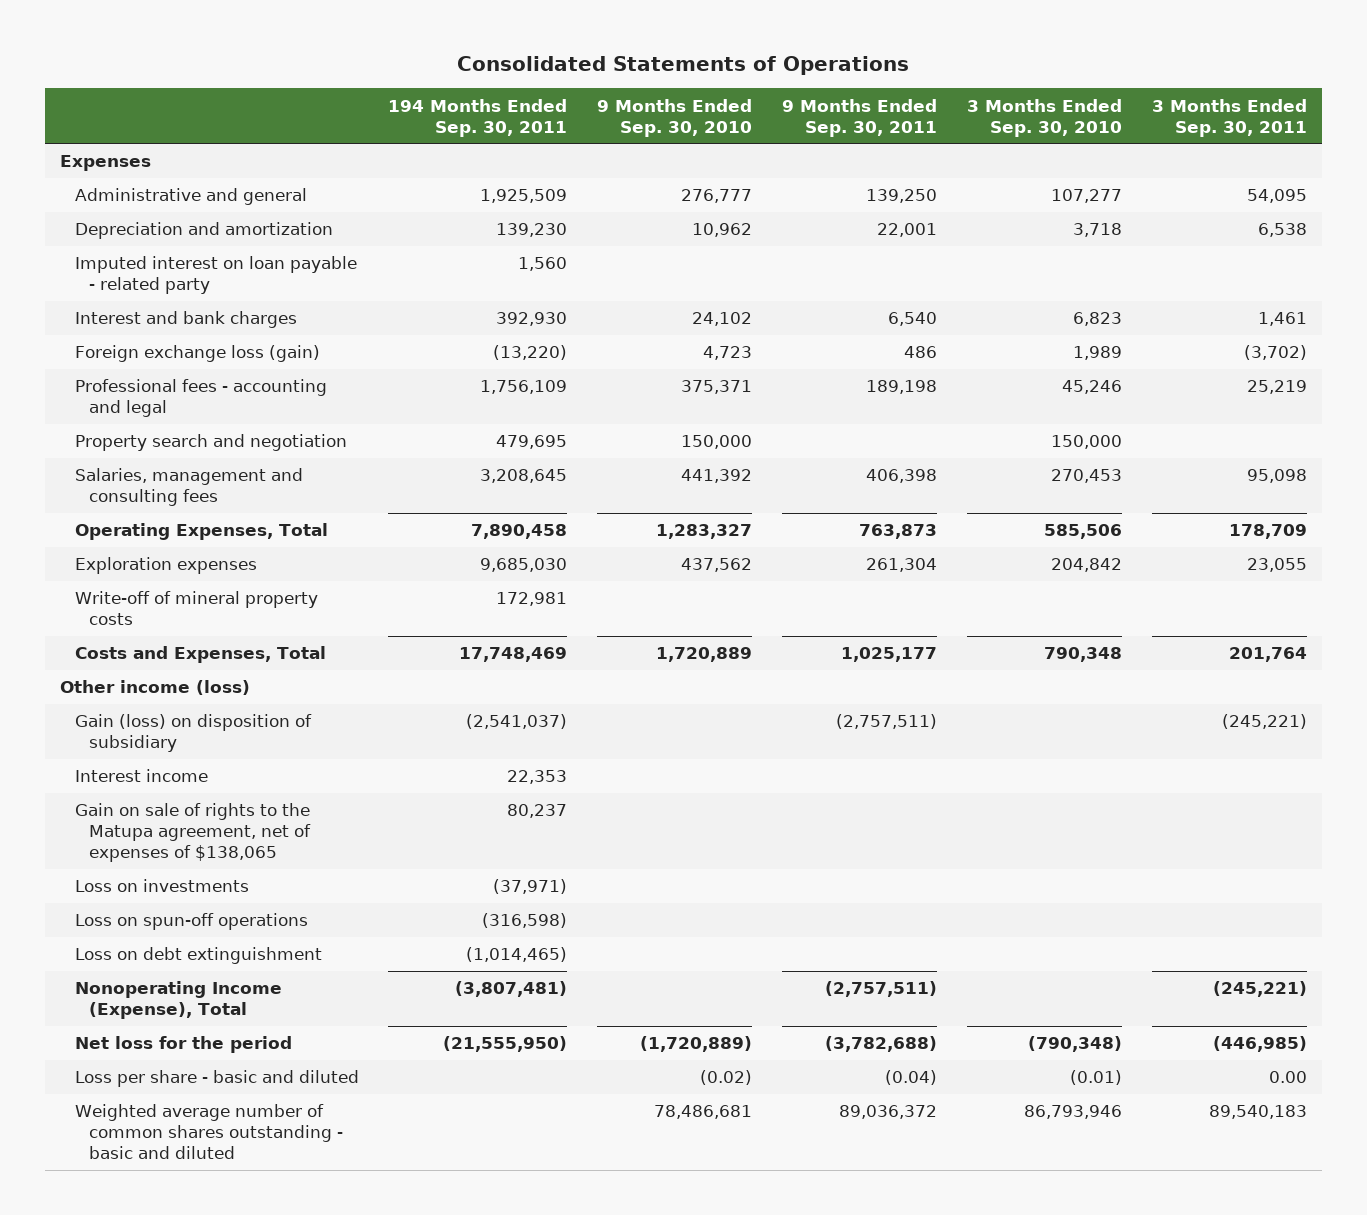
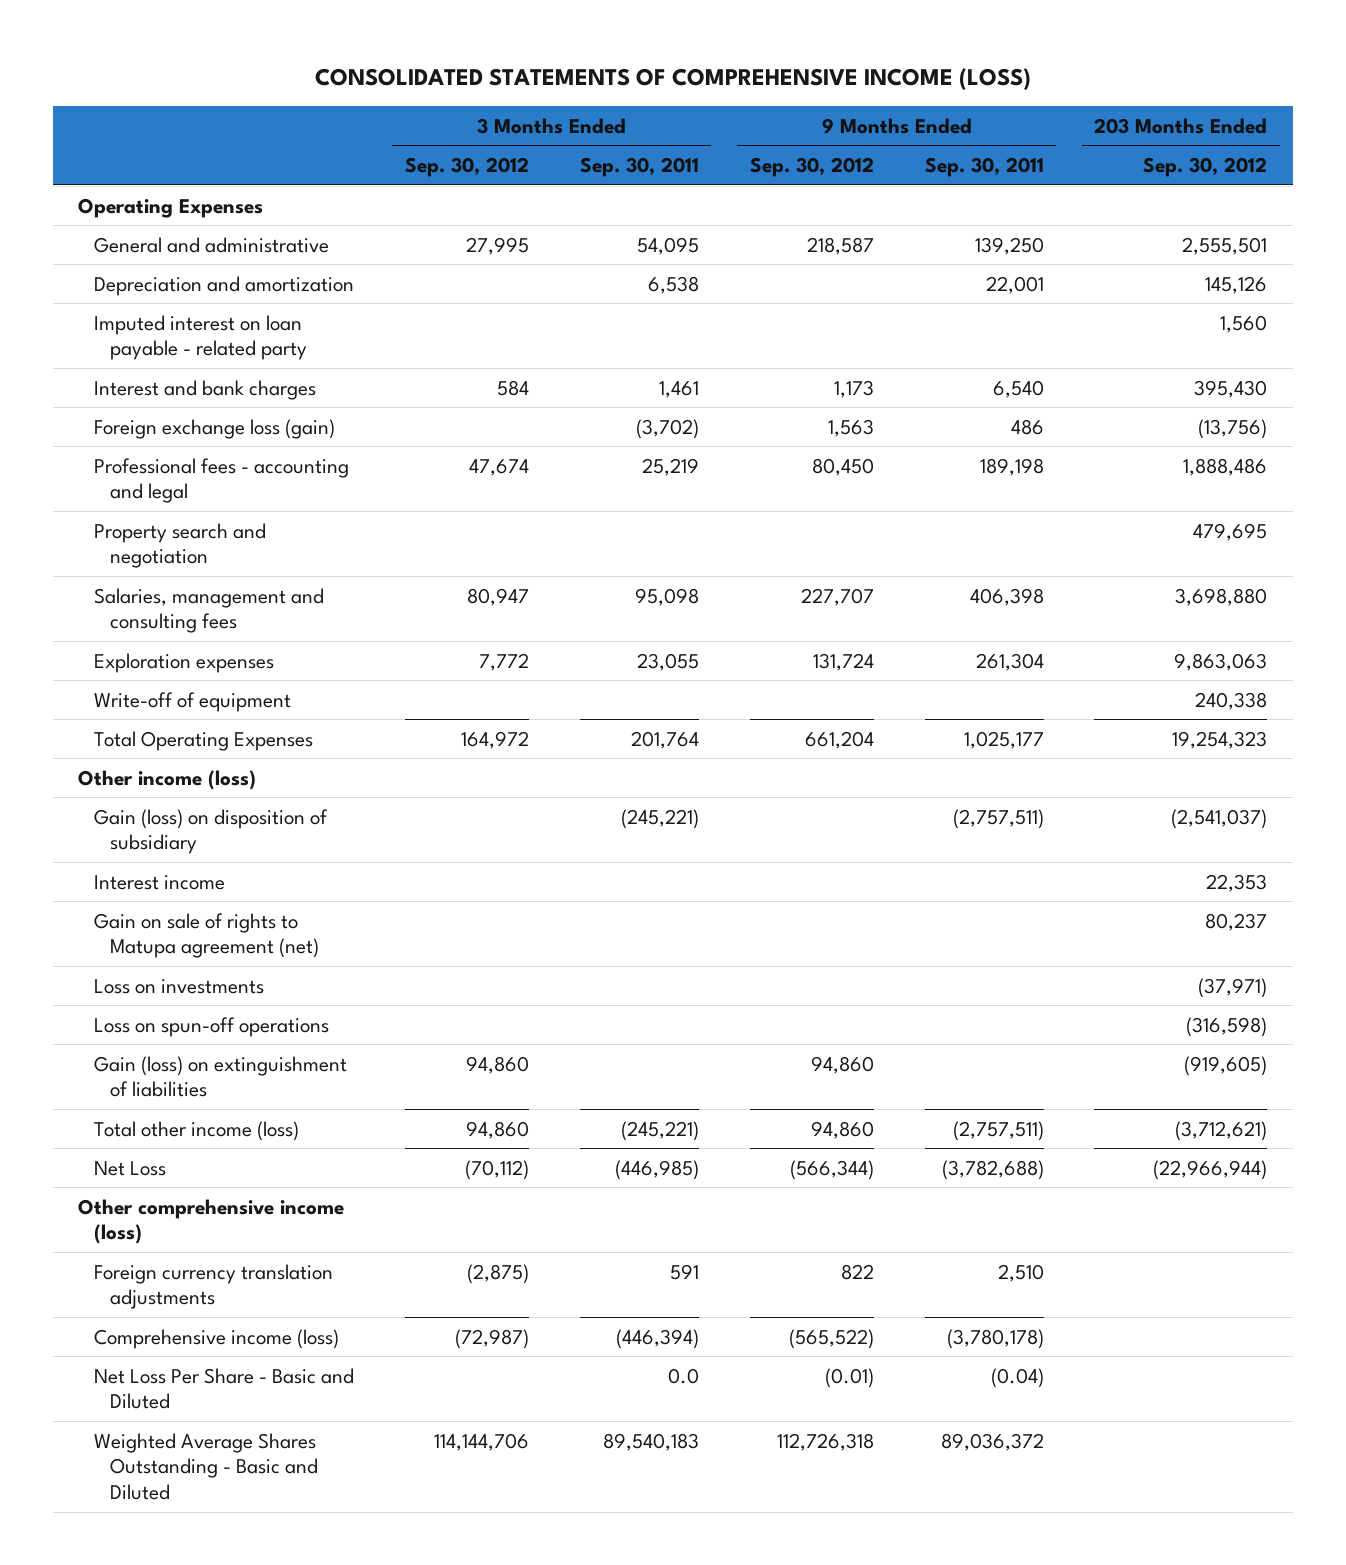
- Consolidated Statements of Operations
+ CONSOLIDATED STATEMENTS OF COMPREHENSIVE INCOME (LOSS)
- | 194 Months Ended Sep. 30, 2011 | 9 Months Ended Sep. 30, 2010 | 9 Months Ended Sep. 30, 2011 | 3 Months Ended Sep. 30, 2010 | 3 Months Ended Sep. 30, 2011
+ | 3 Months Ended Sep. 30, 2012 | 3 Months Ended Sep. 30, 2011 | 9 Months Ended Sep. 30, 2012 | 9 Months Ended Sep. 30, 2011 | 203 Months Ended Sep. 30, 2012
- Expenses
- Administrative and general | 1,925,509 | 276,777 | 139,250 | 107,277 | 54,095
+ Operating Expenses
+ General and administrative | 27,995 | 54,095 | 218,587 | 139,250 | 2,555,501
- Operating Expenses, Total | 7,890,458 | 1,283,327 | 763,873 | 585,506 | 178,709
- Write-off of mineral property costs | 172,981 | | | |
- Costs and Expenses, Total | 17,748,469 | 1,720,889 | 1,025,177 | 790,348 | 201,764
+ Write-off of equipment | | | | | 240,338
+ Total Operating Expenses | 164,972 | 201,764 | 661,204 | 1,025,177 | 19,254,323
- Gain on sale of rights to the Matupa agreement, net of expenses of $138,065 | 80,237 | | | |
+ Gain on sale of rights to Matupa agreement (net) | | | | | 80,237
- Loss on debt extinguishment | (1,014,465) | | | |
- Nonoperating Income (Expense), Total | (3,807,481) | | (2,757,511) | | (245,221)
- Net loss for the period | (21,555,950) | (1,720,889) | (3,782,688) | (790,348) | (446,985)
- Loss per share - basic and diluted | | (0.02) | (0.04) | (0.01) | 0.00
- Weighted average number of common shares outstanding - basic and diluted | | 78,486,681 | 89,036,372 | 86,793,946 | 89,540,183
+ Gain (loss) on extinguishment of liabilities | 94,860 | | 94,860 | | (919,605)
+ Total other income (loss) | 94,860 | (245,221) | 94,860 | (2,757,511) | (3,712,621)
+ Net Loss | (70,112) | (446,985) | (566,344) | (3,782,688) | (22,966,944)
+ Other comprehensive income (loss)
+ Foreign currency translation adjustments | (2,875) | 591 | 822 | 2,510 |
+ Comprehensive income (loss) | (72,987) | (446,394) | (565,522) | (3,780,178) |
+ Net Loss Per Share - Basic and Diluted | | 0.0 | (0.01) | (0.04) |
+ Weighted Average Shares Outstanding - Basic and Diluted | 114,144,706 | 89,540,183 | 112,726,318 | 89,036,372 |

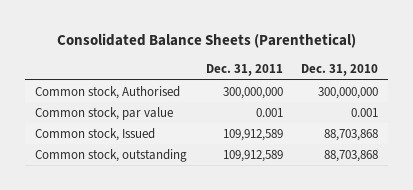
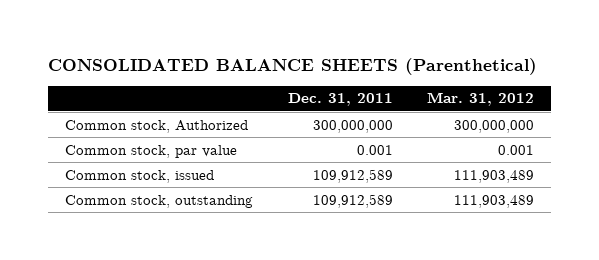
- Consolidated Balance Sheets (Parenthetical)
+ CONSOLIDATED BALANCE SHEETS (Parenthetical)
- | Dec. 31, 2011 | Dec. 31, 2010
+ | Dec. 31, 2011 | Mar. 31, 2012
- Common stock, Authorised | 300,000,000 | 300,000,000
+ Common stock, Authorized | 300,000,000 | 300,000,000
- Common stock, Issued | 109,912,589 | 88,703,868
+ Common stock, issued | 109,912,589 | 111,903,489

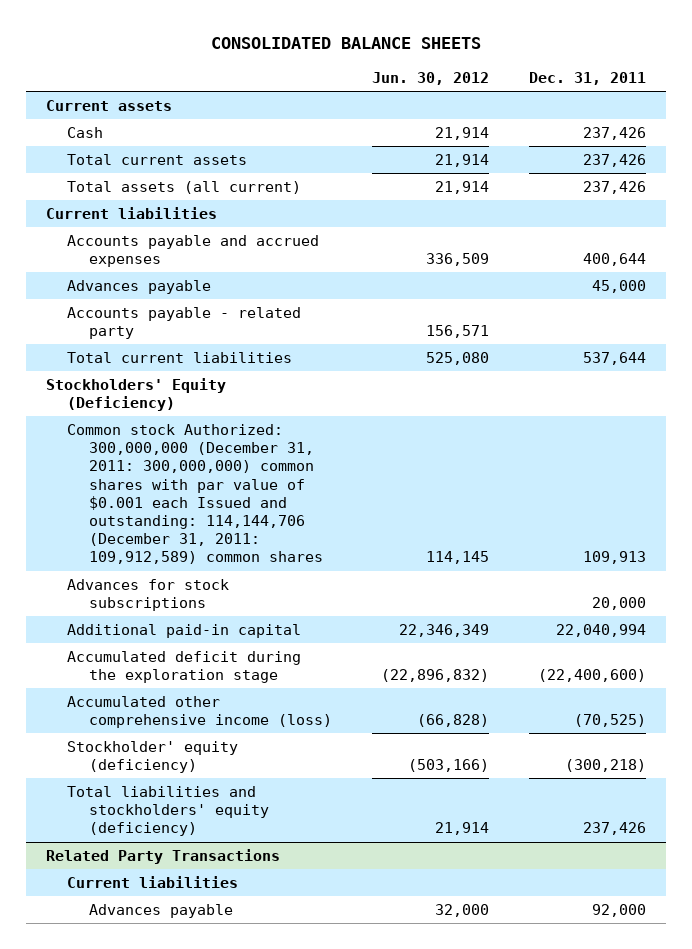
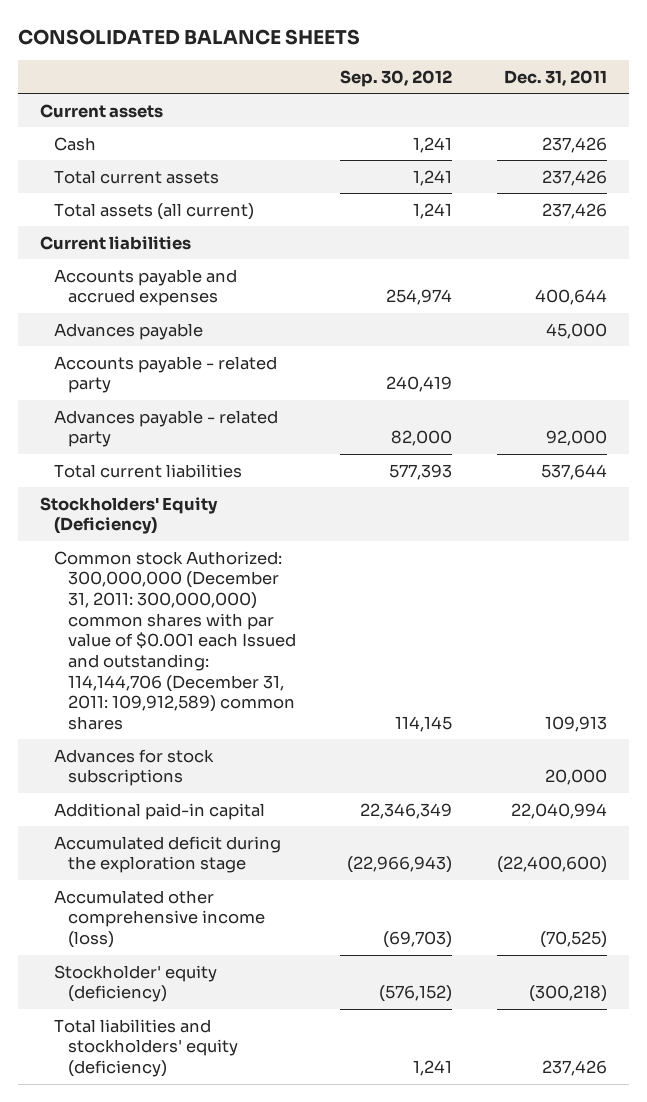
- | Jun. 30, 2012 | Dec. 31, 2011
+ | Sep. 30, 2012 | Dec. 31, 2011
+ Advances payable - related party | 82,000 | 92,000
- Related Party Transactions
- Current liabilities
- Advances payable | 32,000 | 92,000

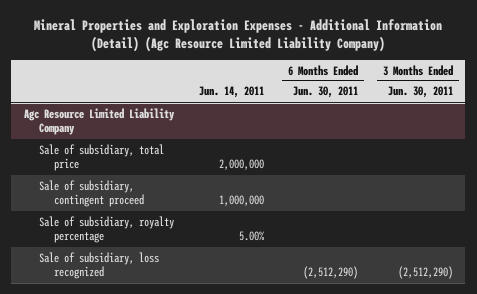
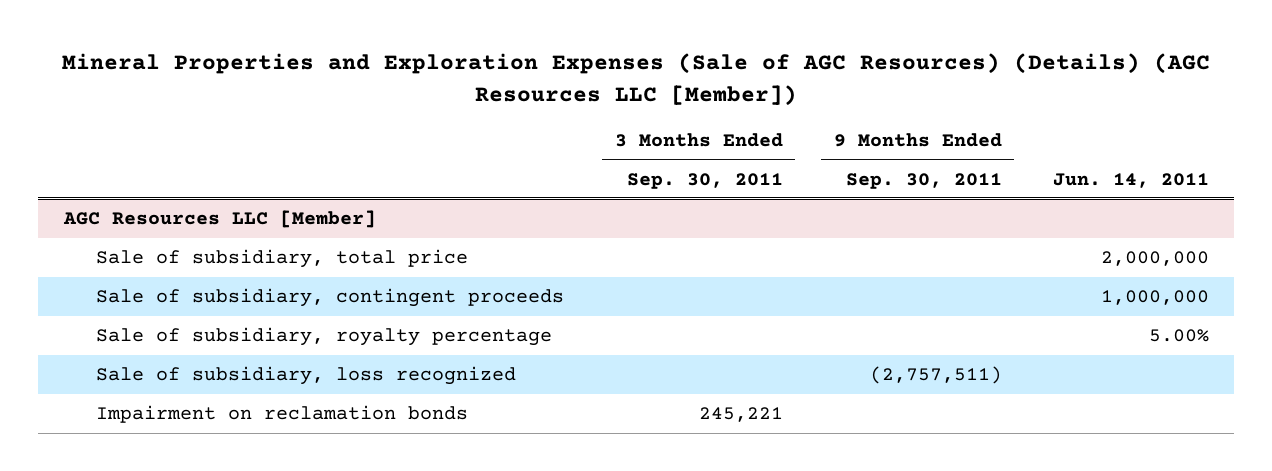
- Mineral Properties and Exploration Expenses - Additional Information (Detail) (Agc Resource Limited Liability Company)
+ Mineral Properties and Exploration Expenses (Sale of AGC Resources) (Details) (AGC Resources LLC [Member])
- | Jun. 14, 2011 | 6 Months Ended Jun. 30, 2011 | 3 Months Ended Jun. 30, 2011
+ | 3 Months Ended Sep. 30, 2011 | 9 Months Ended Sep. 30, 2011 | Jun. 14, 2011
- Agc Resource Limited Liability Company
+ AGC Resources LLC [Member]
- Sale of subsidiary, contingent proceed | 1,000,000 | |
+ Sale of subsidiary, contingent proceeds | | | 1,000,000
+ Impairment on reclamation bonds | 245,221 | |

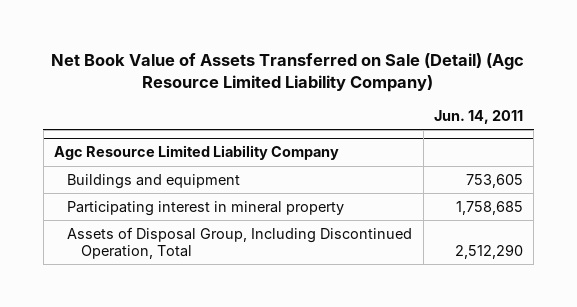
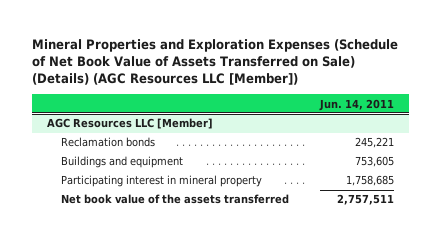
- Net Book Value of Assets Transferred on Sale (Detail) (Agc Resource Limited Liability Company)
+ Mineral Properties and Exploration Expenses (Schedule of Net Book Value of Assets Transferred on Sale) (Details) (AGC Resources LLC [Member])
- Agc Resource Limited Liability Company
+ AGC Resources LLC [Member]
+ Reclamation bonds | 245,221
- Assets of Disposal Group, Including Discontinued Operation, Total | 2,512,290
+ Net book value of the assets transferred | 2,757,511

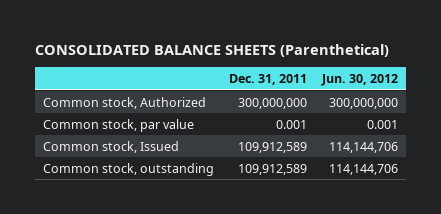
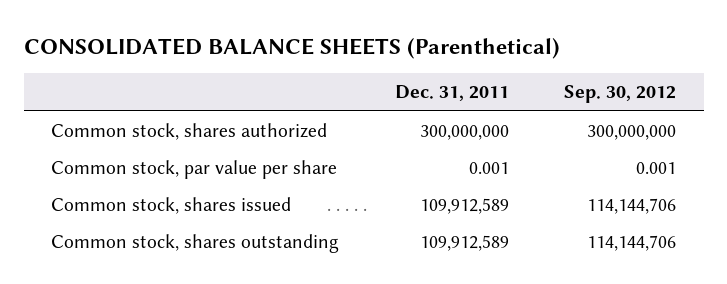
- | Dec. 31, 2011 | Jun. 30, 2012
+ | Dec. 31, 2011 | Sep. 30, 2012
- Common stock, Authorized | 300,000,000 | 300,000,000
- Common stock, par value | 0.001 | 0.001
- Common stock, Issued | 109,912,589 | 114,144,706
- Common stock, outstanding | 109,912,589 | 114,144,706
+ Common stock, shares authorized | 300,000,000 | 300,000,000
+ Common stock, par value per share | 0.001 | 0.001
+ Common stock, shares issued | 109,912,589 | 114,144,706
+ Common stock, shares outstanding | 109,912,589 | 114,144,706

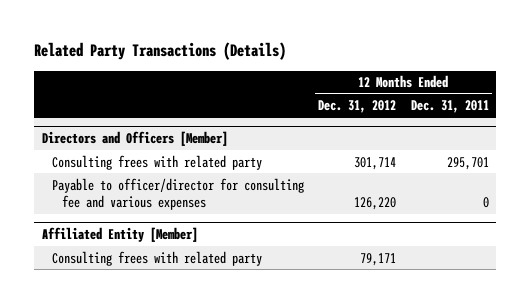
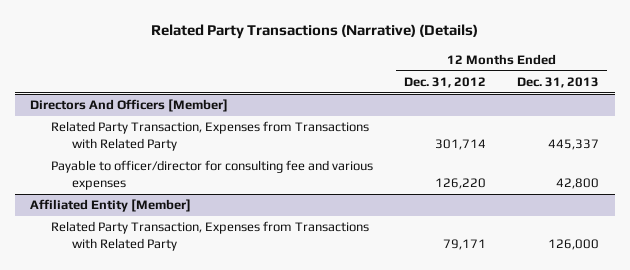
- Related Party Transactions (Details)
+ Related Party Transactions (Narrative) (Details)
- | 12 Months Ended Dec. 31, 2012 | 12 Months Ended Dec. 31, 2011
+ | 12 Months Ended Dec. 31, 2012 | 12 Months Ended Dec. 31, 2013
- Directors and Officers [Member]
- Consulting frees with related party | 301,714 | 295,701
+ Directors And Officers [Member]
+ Related Party Transaction, Expenses from Transactions with Related Party | 301,714 | 445,337
@ Affiliated Entity [Member]
- Consulting frees with related party | 79,171 |
+ Related Party Transaction, Expenses from Transactions with Related Party | 79,171 | 126,000

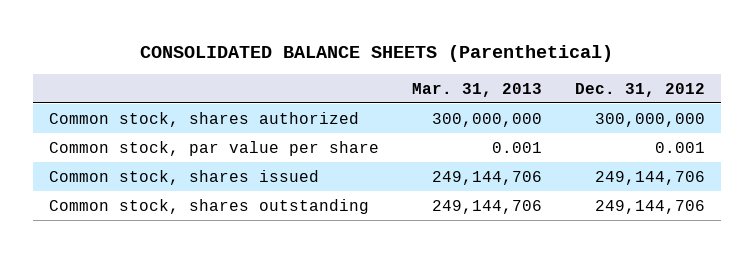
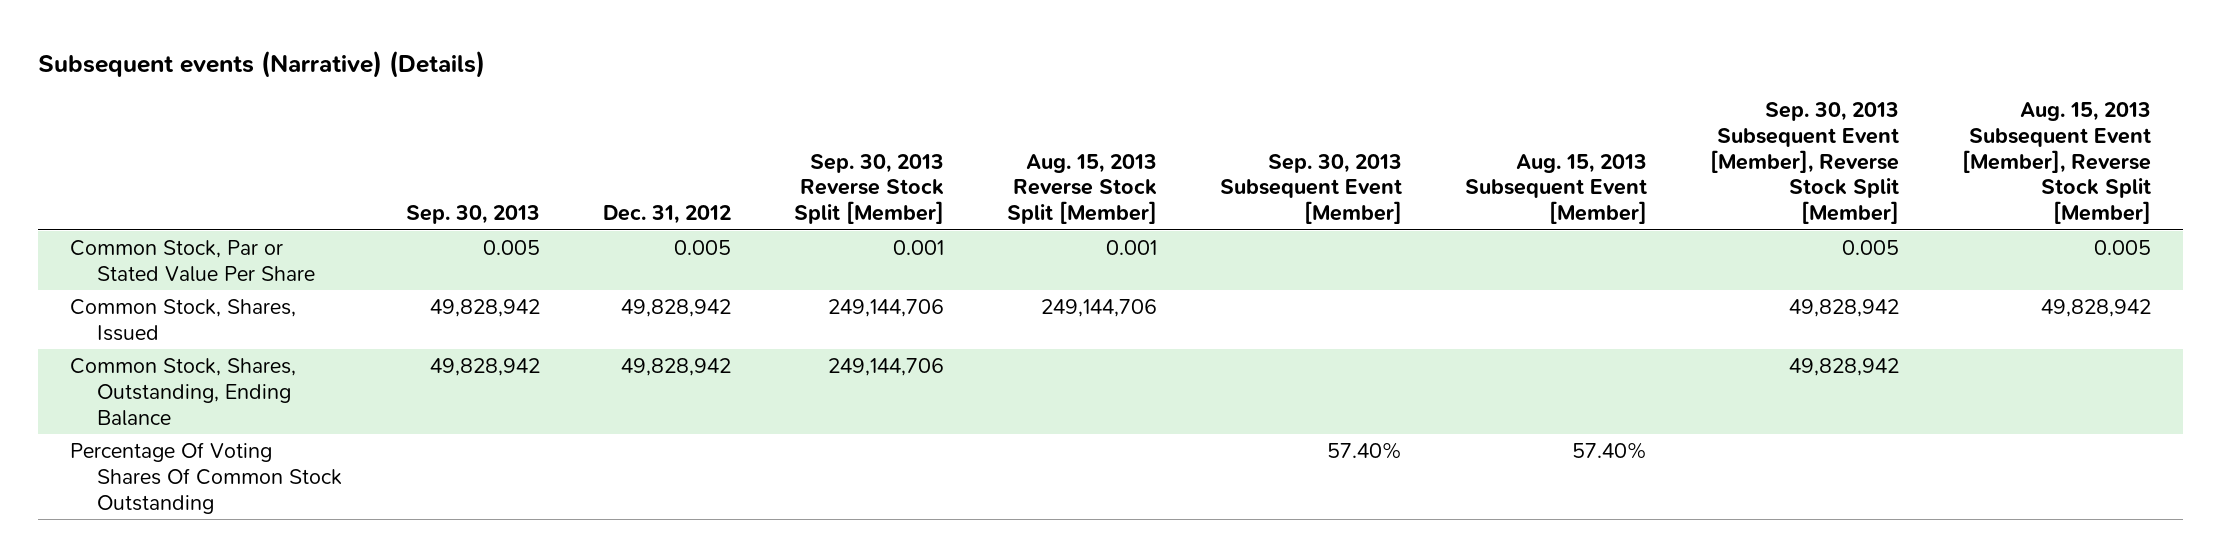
- CONSOLIDATED BALANCE SHEETS (Parenthetical)
+ Subsequent events (Narrative) (Details)
- | Mar. 31, 2013 | Dec. 31, 2012
+ | Sep. 30, 2013 | Dec. 31, 2012 | Sep. 30, 2013 Reverse Stock Split [Member] | Aug. 15, 2013 Reverse Stock Split [Member] | Sep. 30, 2013 Subsequent Event [Member] | Aug. 15, 2013 Subsequent Event [Member] | Sep. 30, 2013 Subsequent Event [Member], Reverse Stock Split [Member] | Aug. 15, 2013 Subsequent Event [Member], Reverse Stock Split [Member]
- Common stock, shares authorized | 300,000,000 | 300,000,000
- Common stock, par value per share | 0.001 | 0.001
- Common stock, shares issued | 249,144,706 | 249,144,706
- Common stock, shares outstanding | 249,144,706 | 249,144,706
+ Common Stock, Par or Stated Value Per Share | 0.005 | 0.005 | 0.001 | 0.001 | | | 0.005 | 0.005
+ Common Stock, Shares, Issued | 49,828,942 | 49,828,942 | 249,144,706 | 249,144,706 | | | 49,828,942 | 49,828,942
+ Common Stock, Shares, Outstanding, Ending Balance | 49,828,942 | 49,828,942 | 249,144,706 | | | | 49,828,942 |
+ Percentage Of Voting Shares Of Common Stock Outstanding | | | | | 57.40% | 57.40% | |

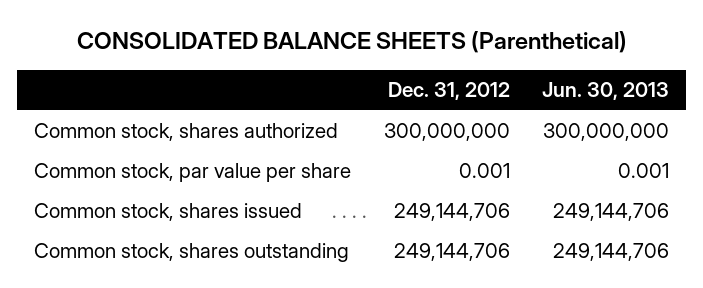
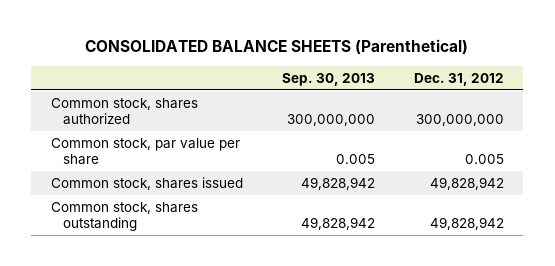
- | Dec. 31, 2012 | Jun. 30, 2013
+ | Sep. 30, 2013 | Dec. 31, 2012
- Common stock, par value per share | 0.001 | 0.001
- Common stock, shares issued | 249,144,706 | 249,144,706
- Common stock, shares outstanding | 249,144,706 | 249,144,706
+ Common stock, par value per share | 0.005 | 0.005
+ Common stock, shares issued | 49,828,942 | 49,828,942
+ Common stock, shares outstanding | 49,828,942 | 49,828,942

